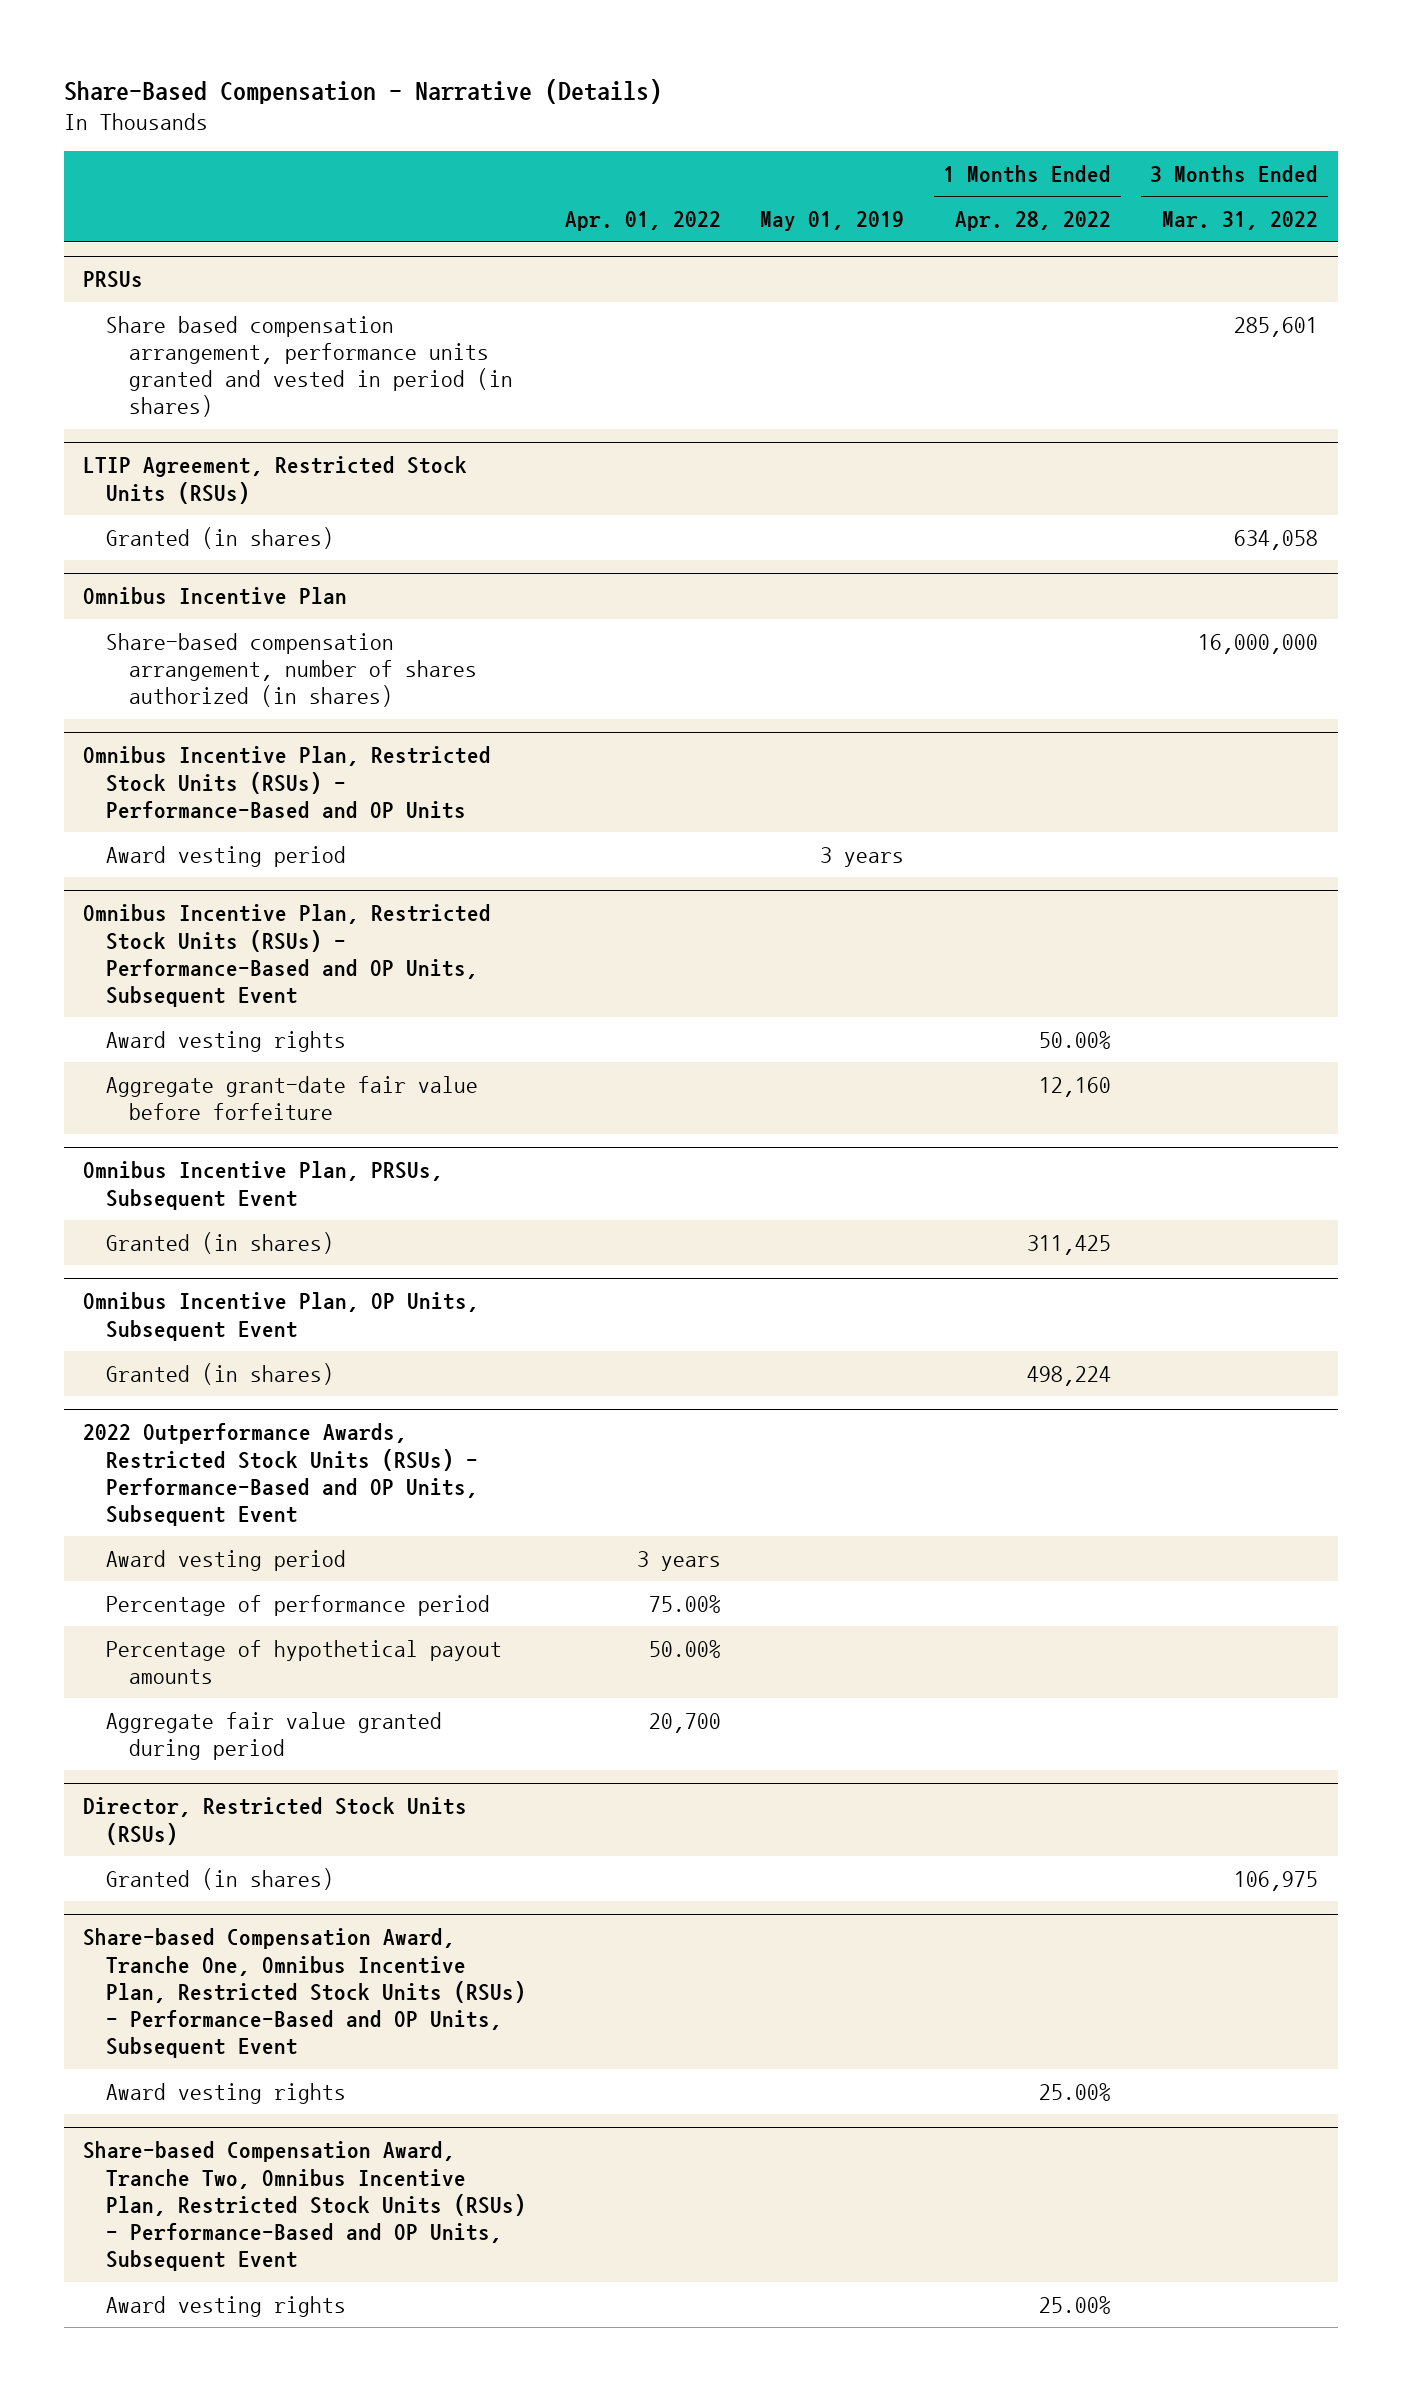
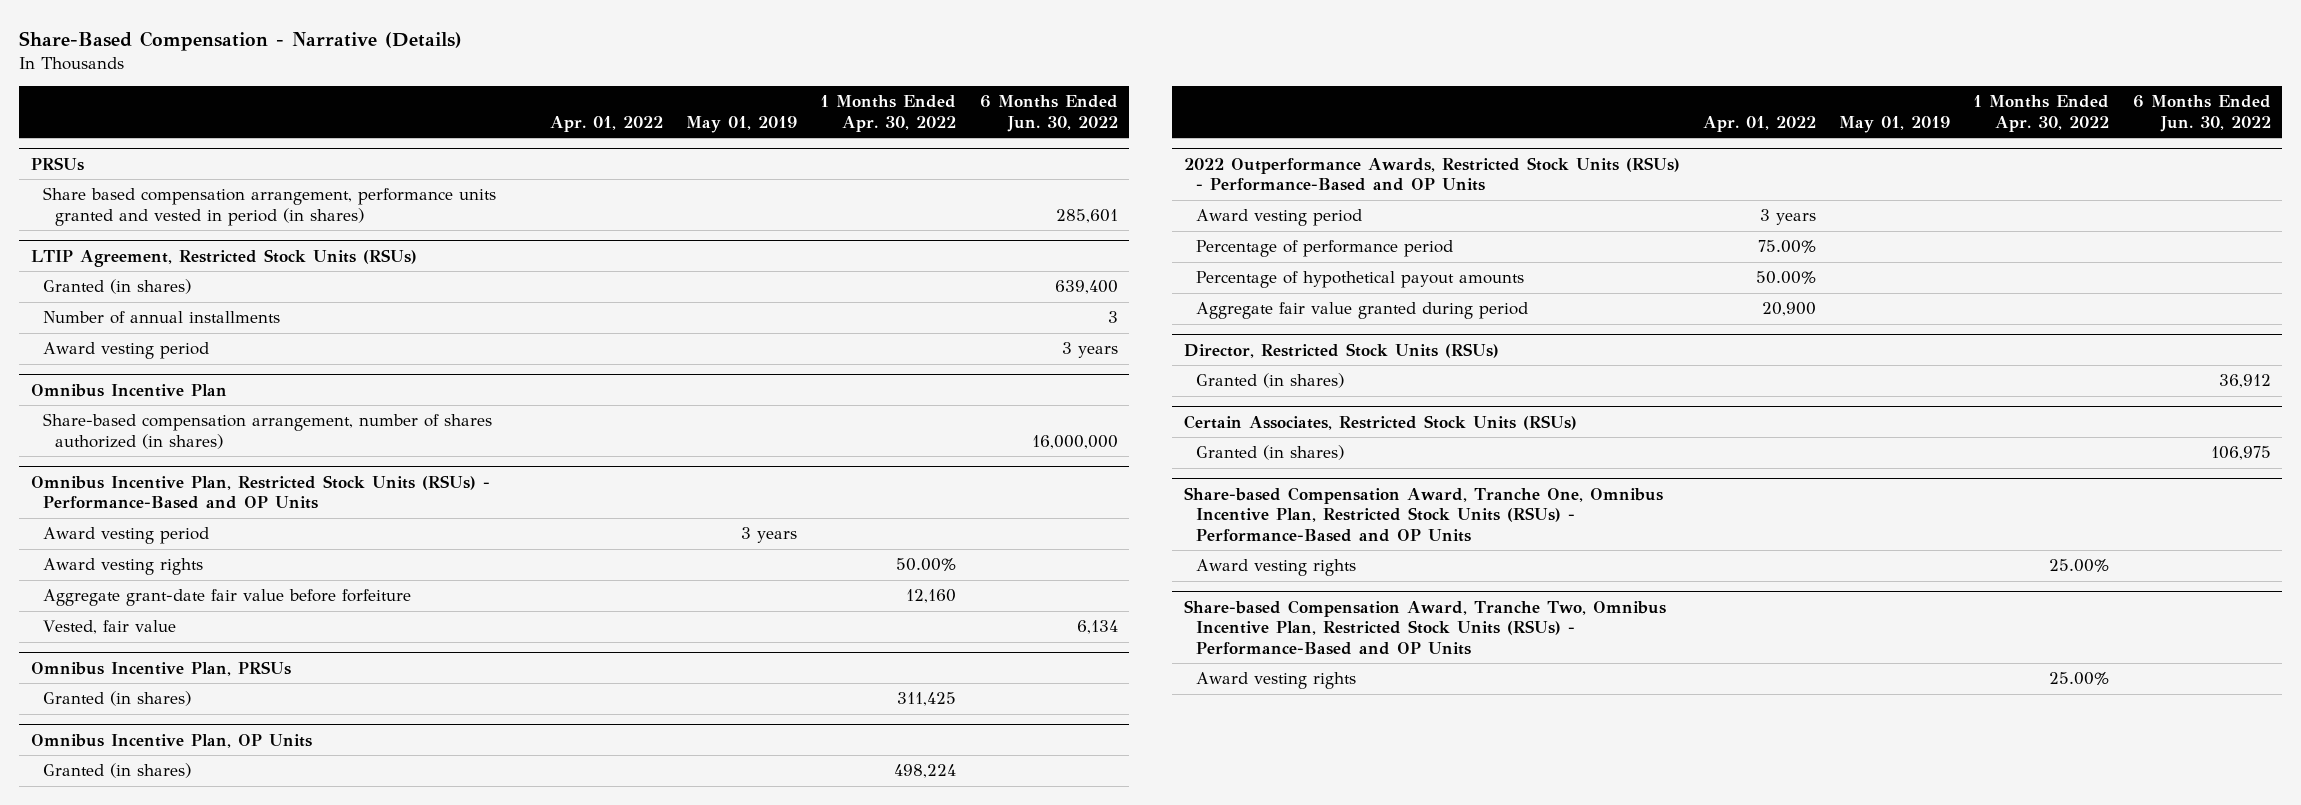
- | Apr. 01, 2022 | May 01, 2019 | 1 Months Ended Apr. 28, 2022 | 3 Months Ended Mar. 31, 2022
+ | Apr. 01, 2022 | May 01, 2019 | 1 Months Ended Apr. 30, 2022 | 6 Months Ended Jun. 30, 2022
@ LTIP Agreement, Restricted Stock Units (RSUs)
+ Number of annual installments | | | | 3
+ Award vesting period | | | | 3 years
- Omnibus Incentive Plan, Restricted Stock Units (RSUs) - Performance-Based and OP Units, Subsequent Event
- Award vesting rights | | | 50.00% |
- Aggregate grant-date fair value before forfeiture | | | 12,160 |
- Omnibus Incentive Plan, PRSUs, Subsequent Event
@ Omnibus Incentive Plan, Restricted Stock Units (RSUs) - Performance-Based and OP Units
+ Award vesting rights | | | 50.00% |
+ Aggregate grant-date fair value before forfeiture | | | 12,160 |
+ Vested, fair value | | | | 6,134
+ Omnibus Incentive Plan, PRSUs
- Omnibus Incentive Plan, OP Units, Subsequent Event
+ Omnibus Incentive Plan, OP Units
- 2022 Outperformance Awards, Restricted Stock Units (RSUs) - Performance-Based and OP Units, Subsequent Event
+ 2022 Outperformance Awards, Restricted Stock Units (RSUs) - Performance-Based and OP Units
- Aggregate fair value granted during period | 20,700 | | |
+ Aggregate fair value granted during period | 20,900 | | |
- Share-based Compensation Award, Tranche One, Omnibus Incentive Plan, Restricted Stock Units (RSUs) - Performance-Based and OP Units, Subsequent Event
+ Certain Associates, Restricted Stock Units (RSUs)
+ Granted (in shares) | | | | 106,975
+ Share-based Compensation Award, Tranche One, Omnibus Incentive Plan, Restricted Stock Units (RSUs) - Performance-Based and OP Units
- Share-based Compensation Award, Tranche Two, Omnibus Incentive Plan, Restricted Stock Units (RSUs) - Performance-Based and OP Units, Subsequent Event
+ Share-based Compensation Award, Tranche Two, Omnibus Incentive Plan, Restricted Stock Units (RSUs) - Performance-Based and OP Units

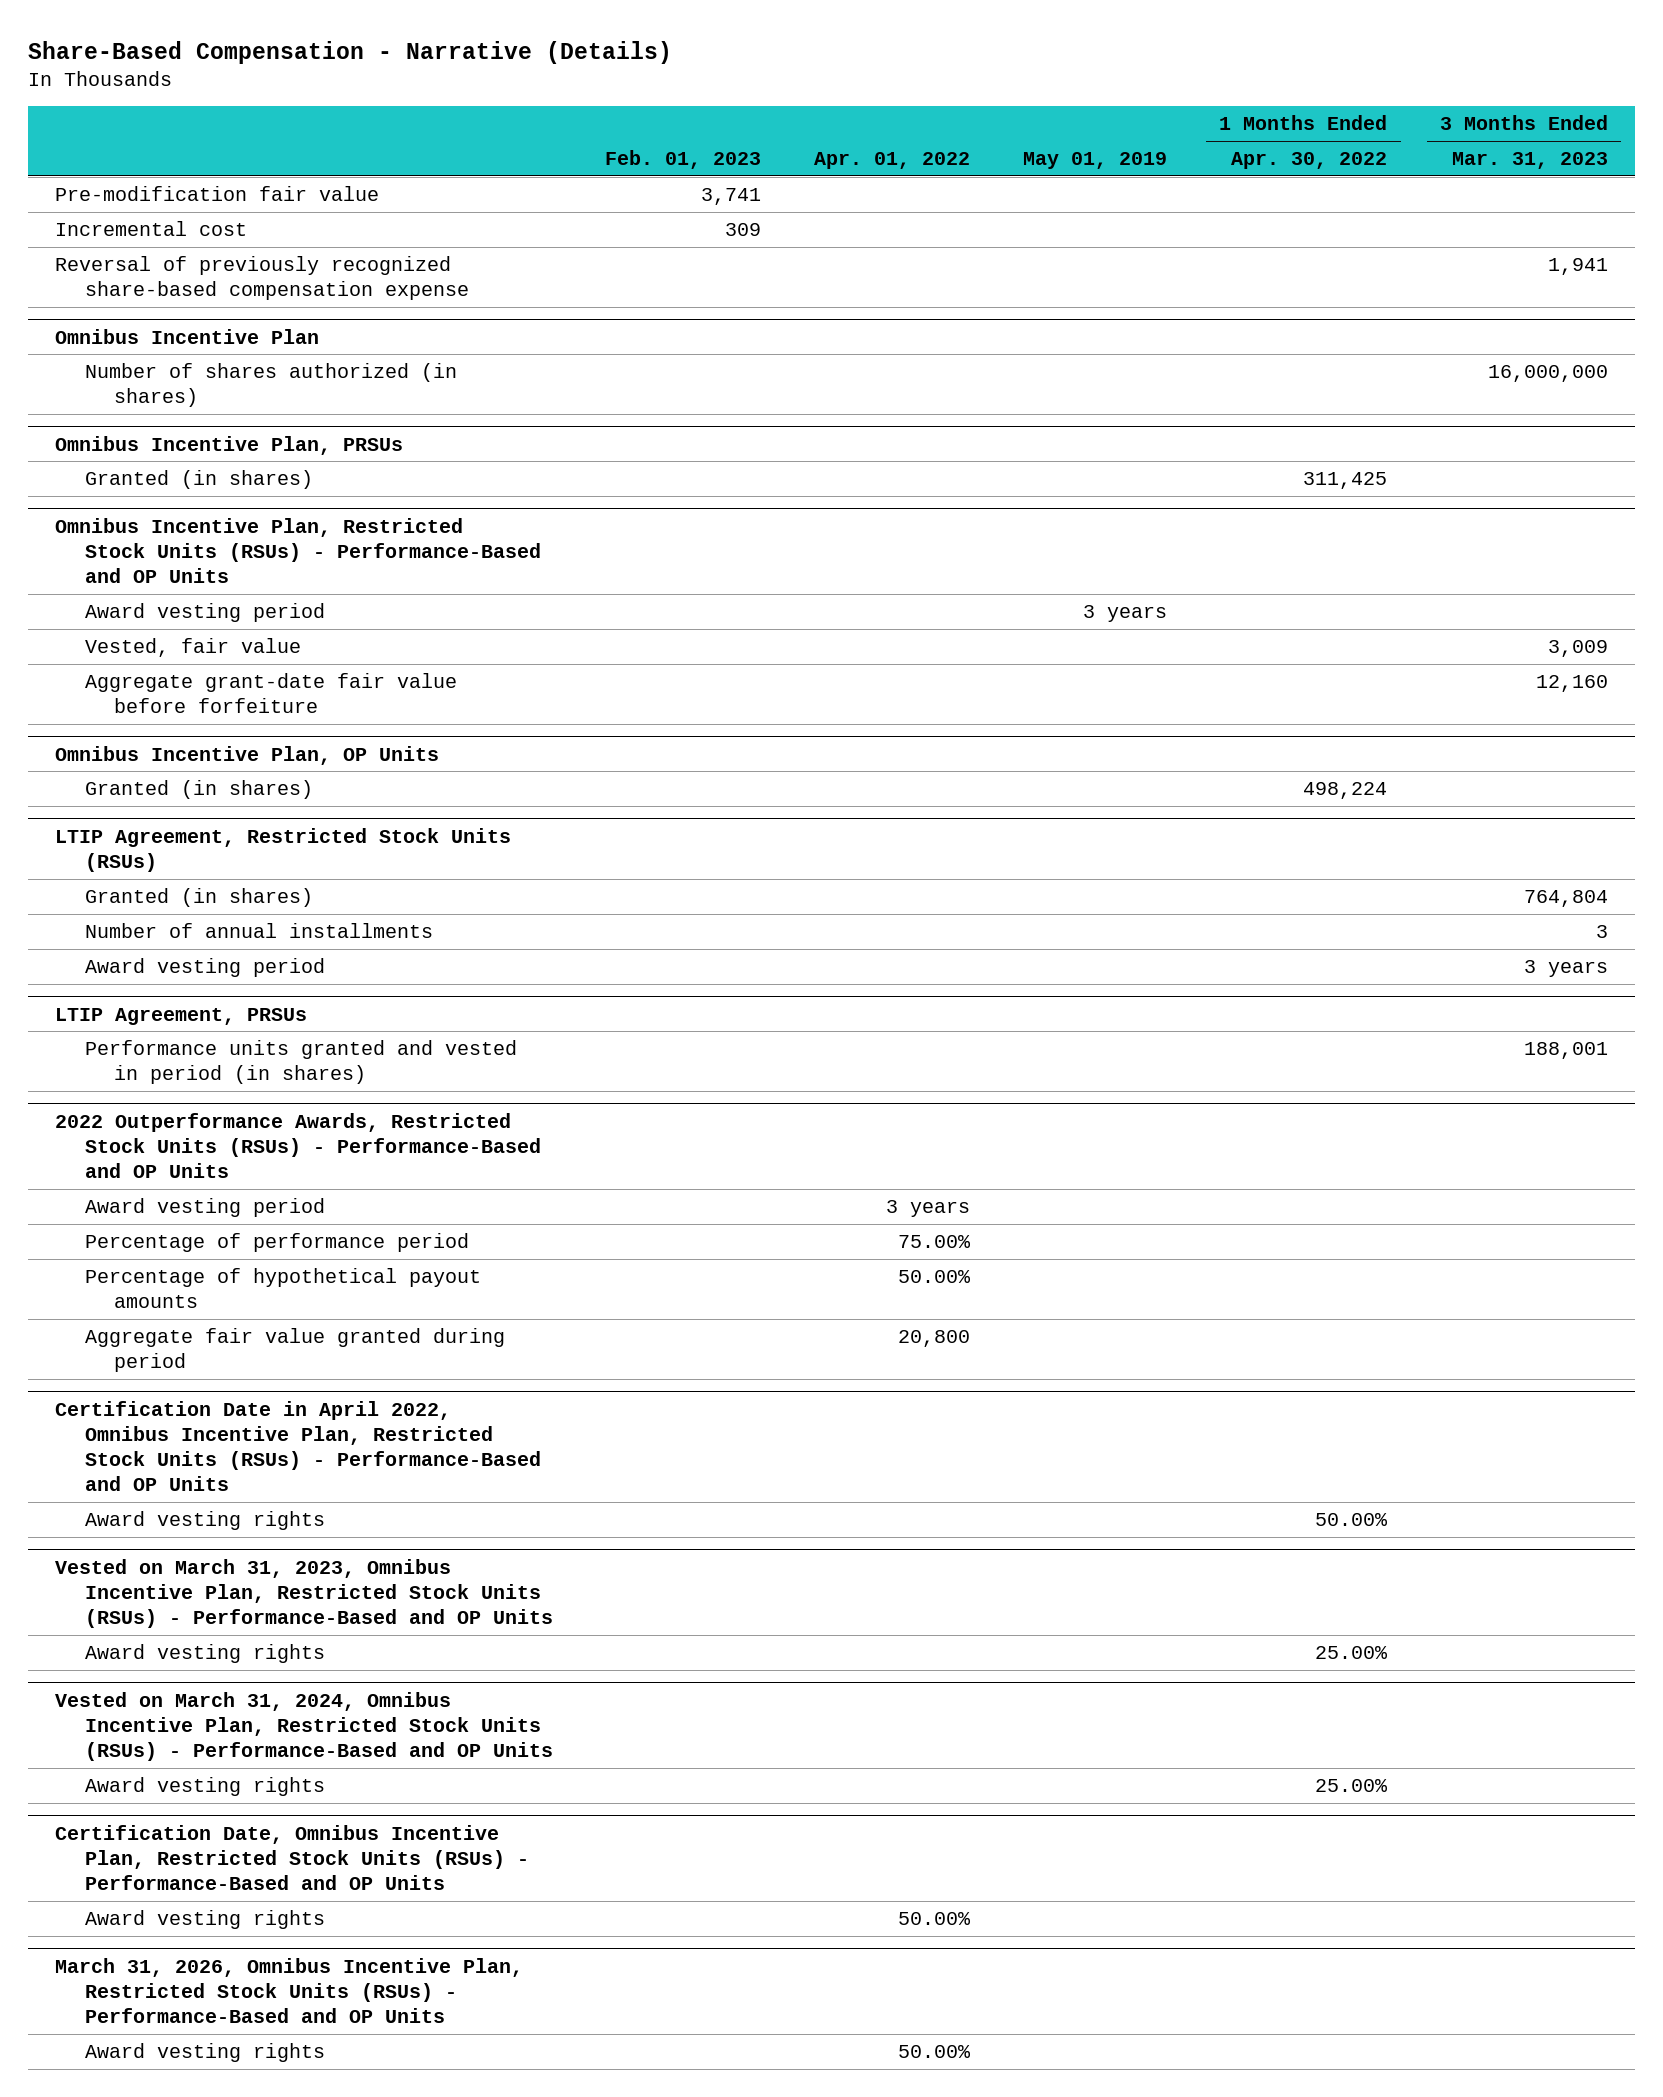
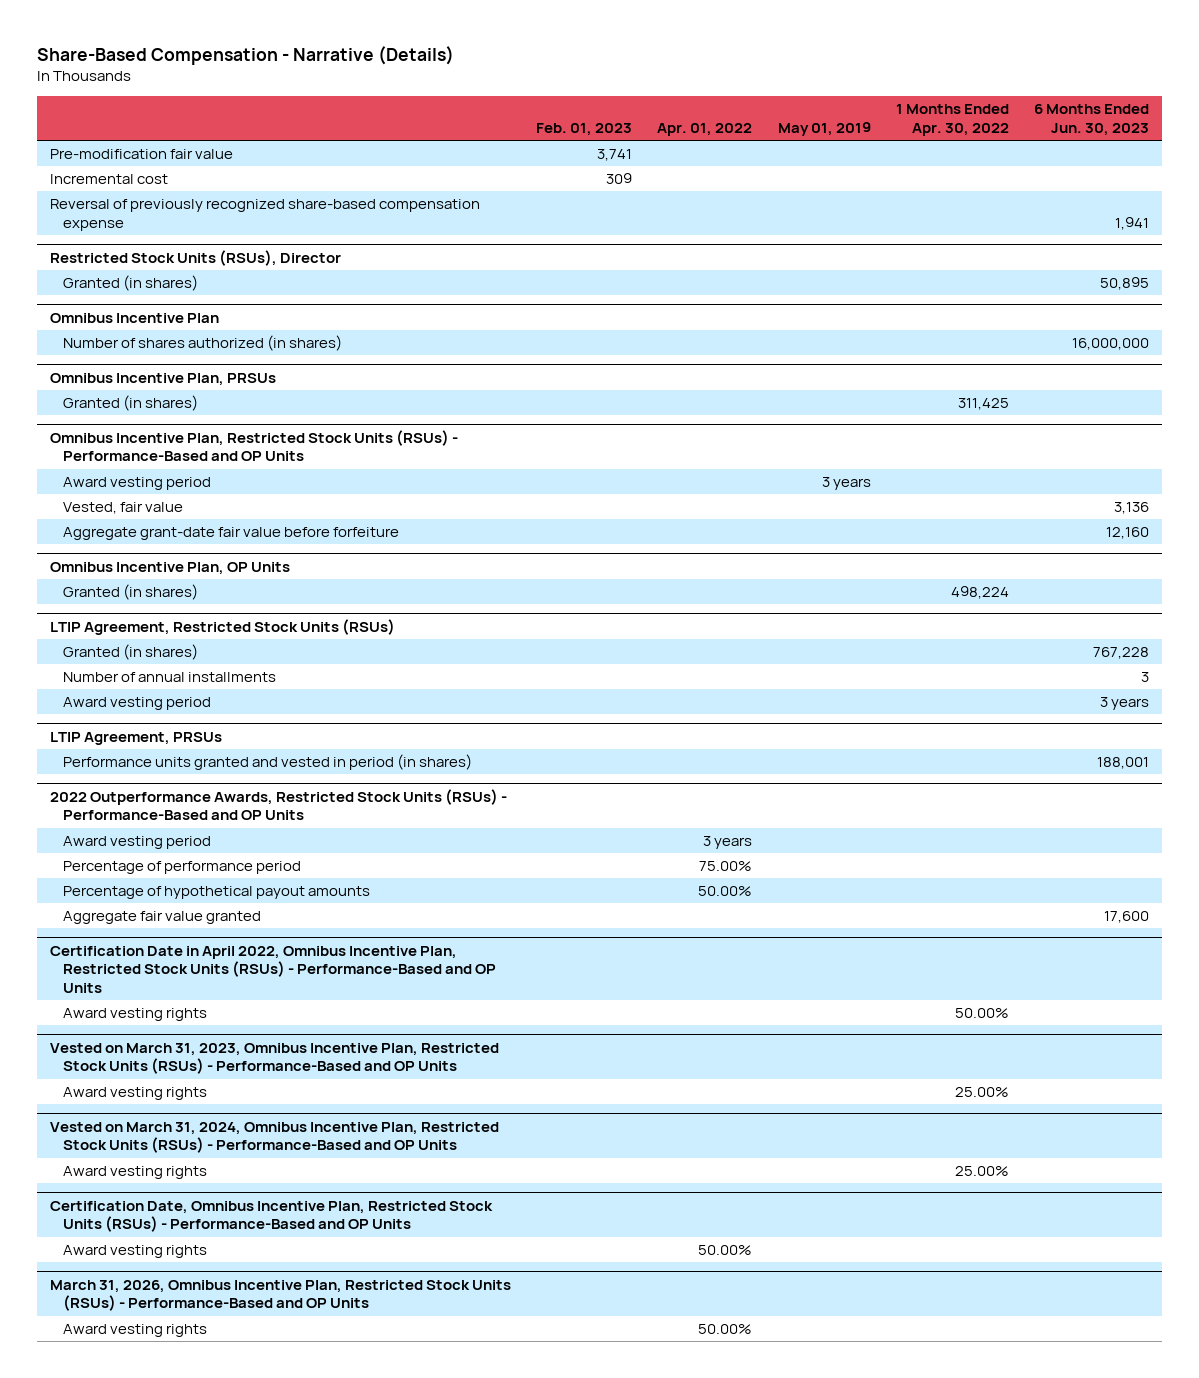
- | Feb. 01, 2023 | Apr. 01, 2022 | May 01, 2019 | 1 Months Ended Apr. 30, 2022 | 3 Months Ended Mar. 31, 2023
+ | Feb. 01, 2023 | Apr. 01, 2022 | May 01, 2019 | 1 Months Ended Apr. 30, 2022 | 6 Months Ended Jun. 30, 2023
+ Restricted Stock Units (RSUs), Director
+ Granted (in shares) | | | | | 50,895
@ 2022 Outperformance Awards, Restricted Stock Units (RSUs) - Performance-Based and OP Units
- Aggregate fair value granted during period | | 20,800 | | |
+ Aggregate fair value granted | | | | | 17,600

